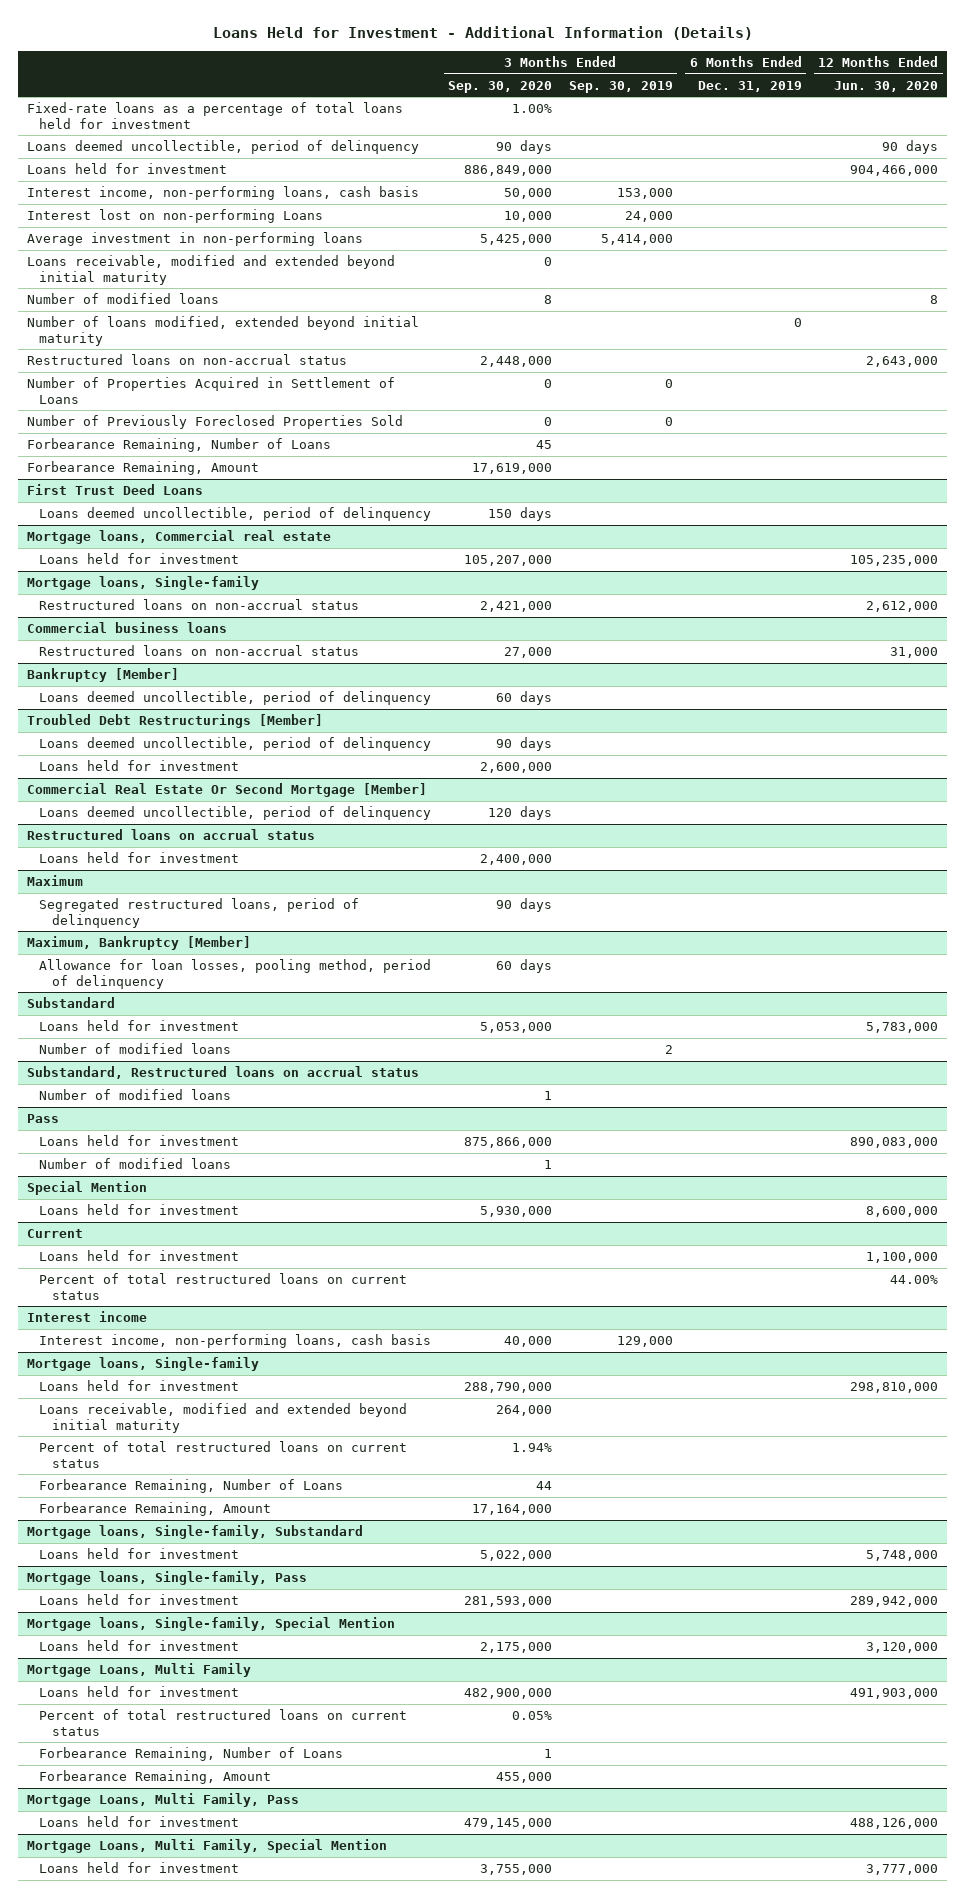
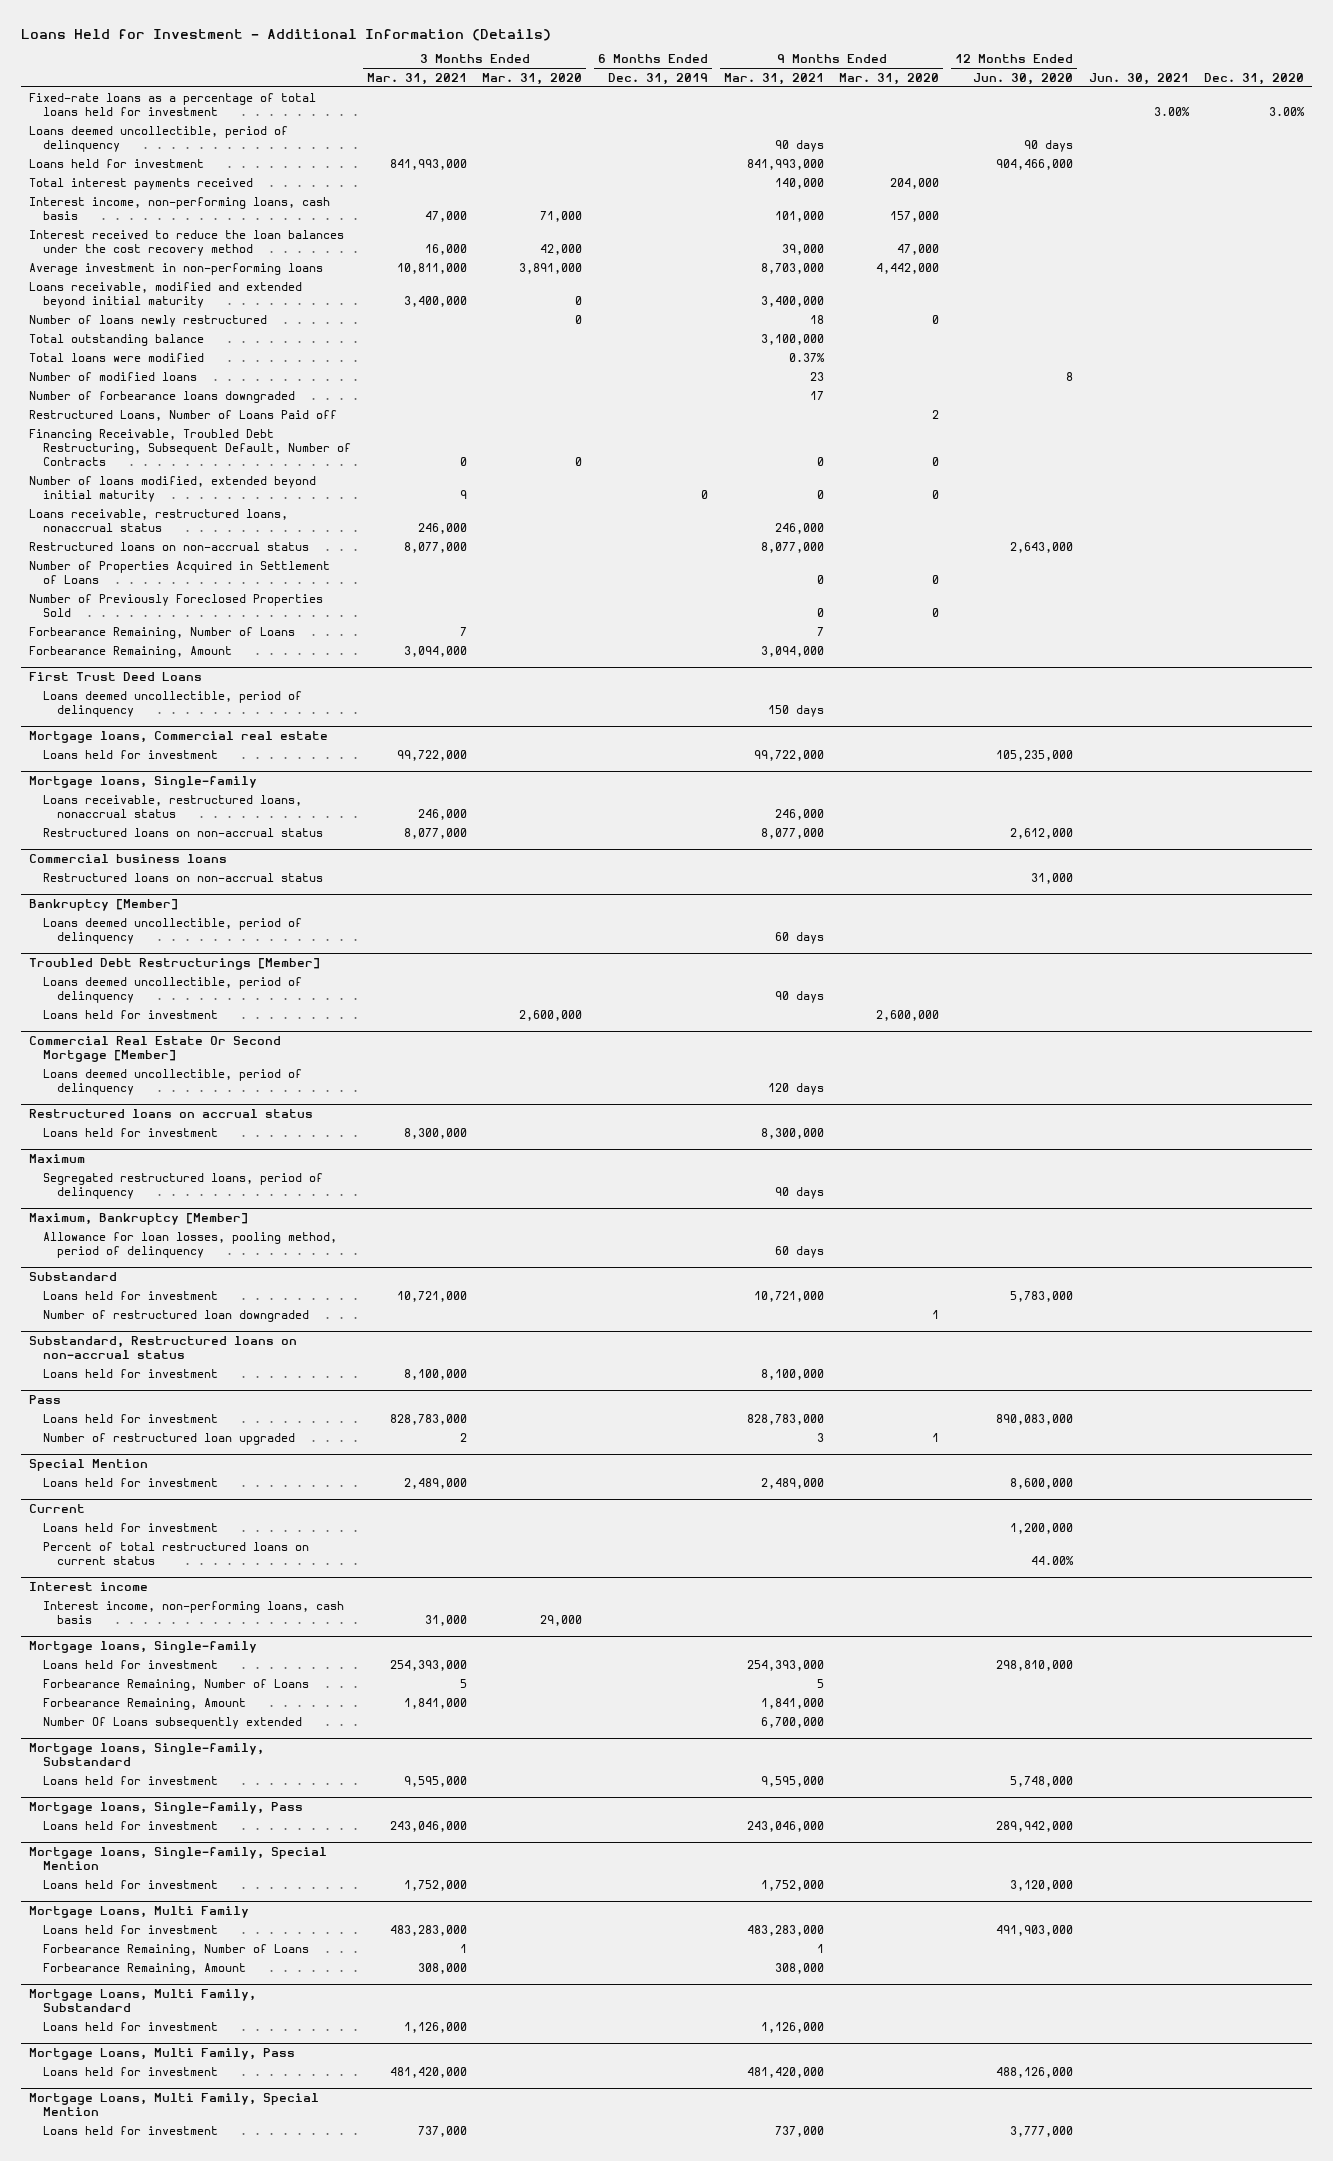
- | 3 Months Ended Sep. 30, 2020 | 3 Months Ended Sep. 30, 2019 | 6 Months Ended Dec. 31, 2019 | 12 Months Ended Jun. 30, 2020
+ | 3 Months Ended Mar. 31, 2021 | 3 Months Ended Mar. 31, 2020 | 6 Months Ended Dec. 31, 2019 | 9 Months Ended Mar. 31, 2021 | 9 Months Ended Mar. 31, 2020 | 12 Months Ended Jun. 30, 2020 | Jun. 30, 2021 | Dec. 31, 2020
+ Total interest payments received | | | | 140,000 | 204,000 | | |
- Interest lost on non-performing Loans | 10,000 | 24,000 | |
+ Interest received to reduce the loan balances under the cost recovery method | 16,000 | 42,000 | | 39,000 | 47,000 | | |
+ Number of loans newly restructured | | 0 | | 18 | 0 | | |
+ Total outstanding balance | | | | 3,100,000 | | | |
+ Total loans were modified | | | | 0.37% | | | |
+ Number of forbearance loans downgraded | | | | 17 | | | |
+ Restructured Loans, Number of Loans Paid off | | | | | 2 | | |
+ Financing Receivable, Troubled Debt Restructuring, Subsequent Default, Number of Contracts | 0 | 0 | | 0 | 0 | | |
+ Loans receivable, restructured loans, nonaccrual status | 246,000 | | | 246,000 | | | |
@ Mortgage loans, Single-family
+ Loans receivable, restructured loans, nonaccrual status | 246,000 | | | 246,000 | | | |
@ Substandard
- Number of modified loans | | 2 | |
- Substandard, Restructured loans on accrual status
- Number of modified loans | 1 | | |
@ Substandard
+ Number of restructured loan downgraded | | | | | 1 | | |
+ Substandard, Restructured loans on non-accrual status
+ Loans held for investment | 8,100,000 | | | 8,100,000 | | | |
@ Pass
- Number of modified loans | 1 | | |
+ Number of restructured loan upgraded | 2 | | | 3 | 1 | | |
@ Current
- Loans held for investment | | | | 1,100,000
+ Loans held for investment | | | | | | 1,200,000 | |
@ Mortgage loans, Single-family
- Loans receivable, modified and extended beyond initial maturity | 264,000 | | |
- Percent of total restructured loans on current status | 1.94% | | |
+ Number Of Loans subsequently extended | | | | 6,700,000 | | | |
@ Mortgage Loans, Multi Family
- Percent of total restructured loans on current status | 0.05% | | |
+ Mortgage Loans, Multi Family, Substandard
+ Loans held for investment | 1,126,000 | | | 1,126,000 | | | |

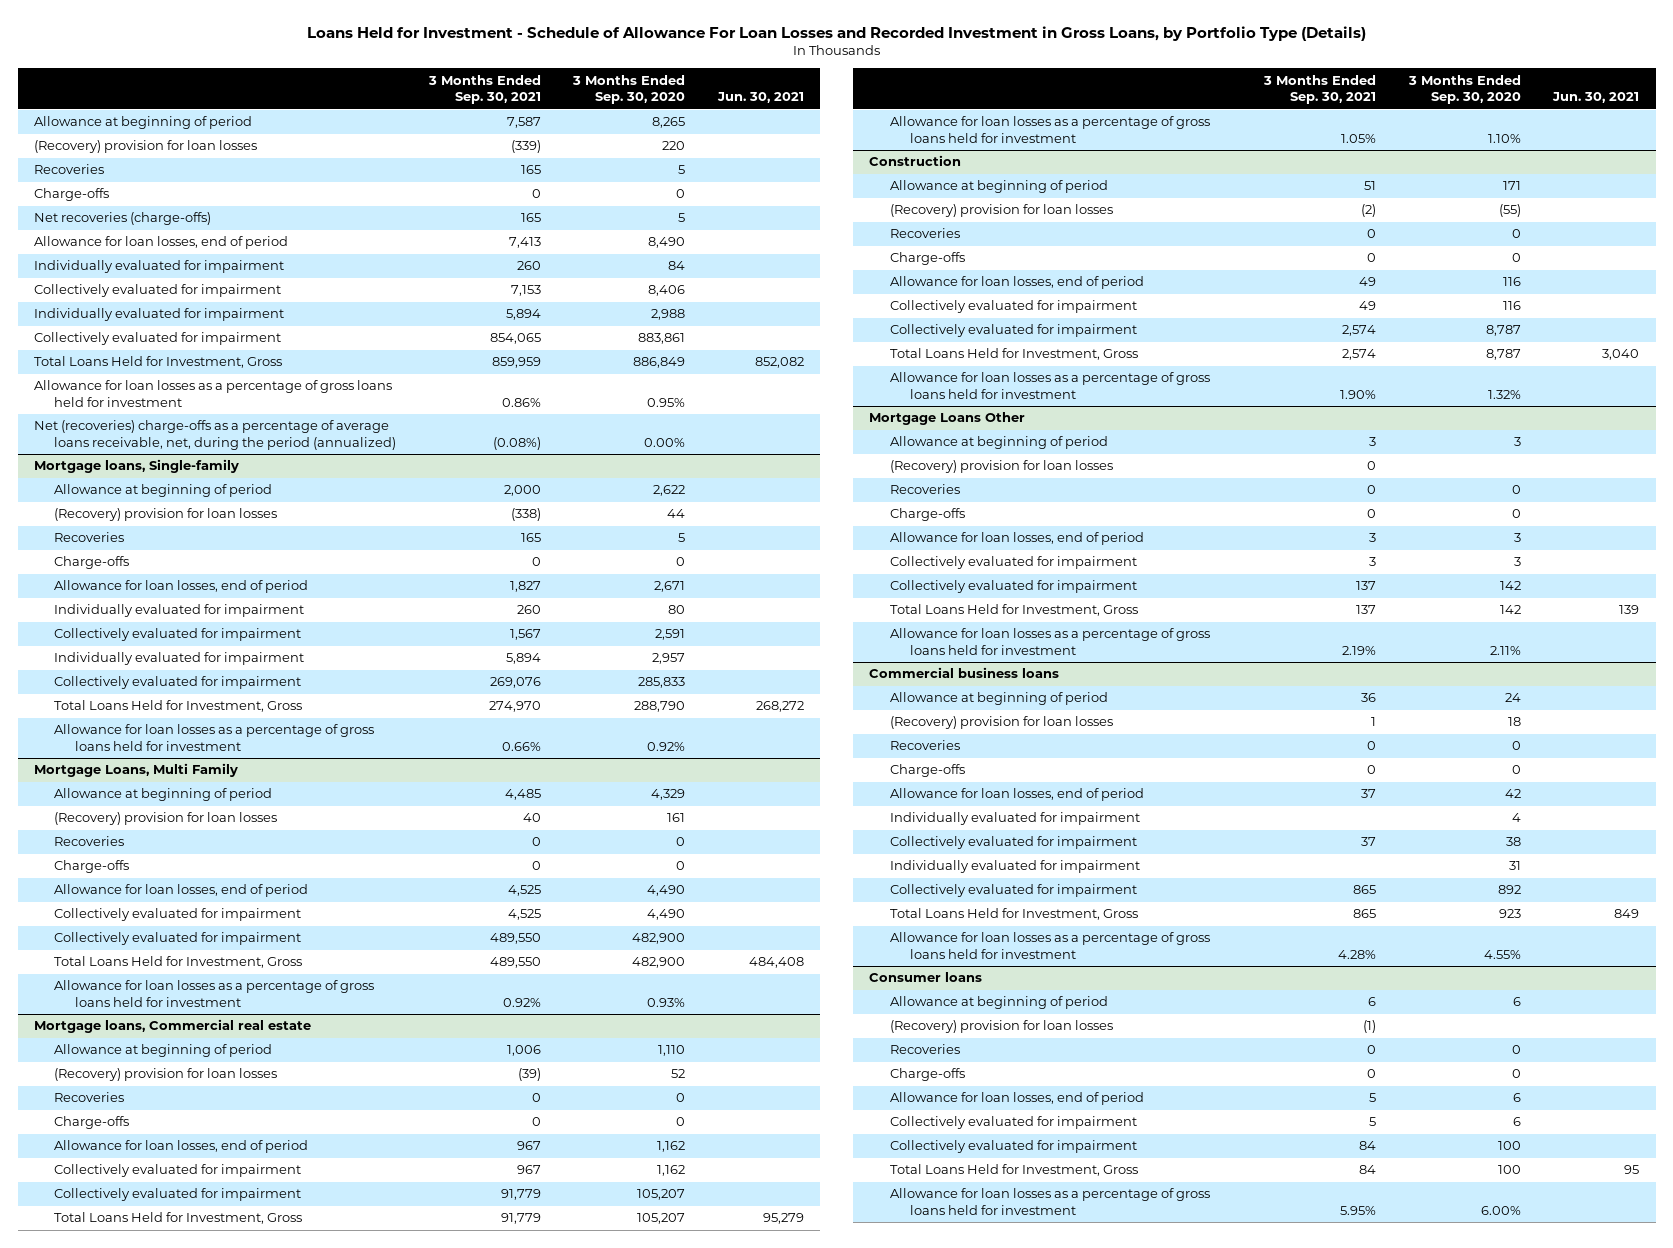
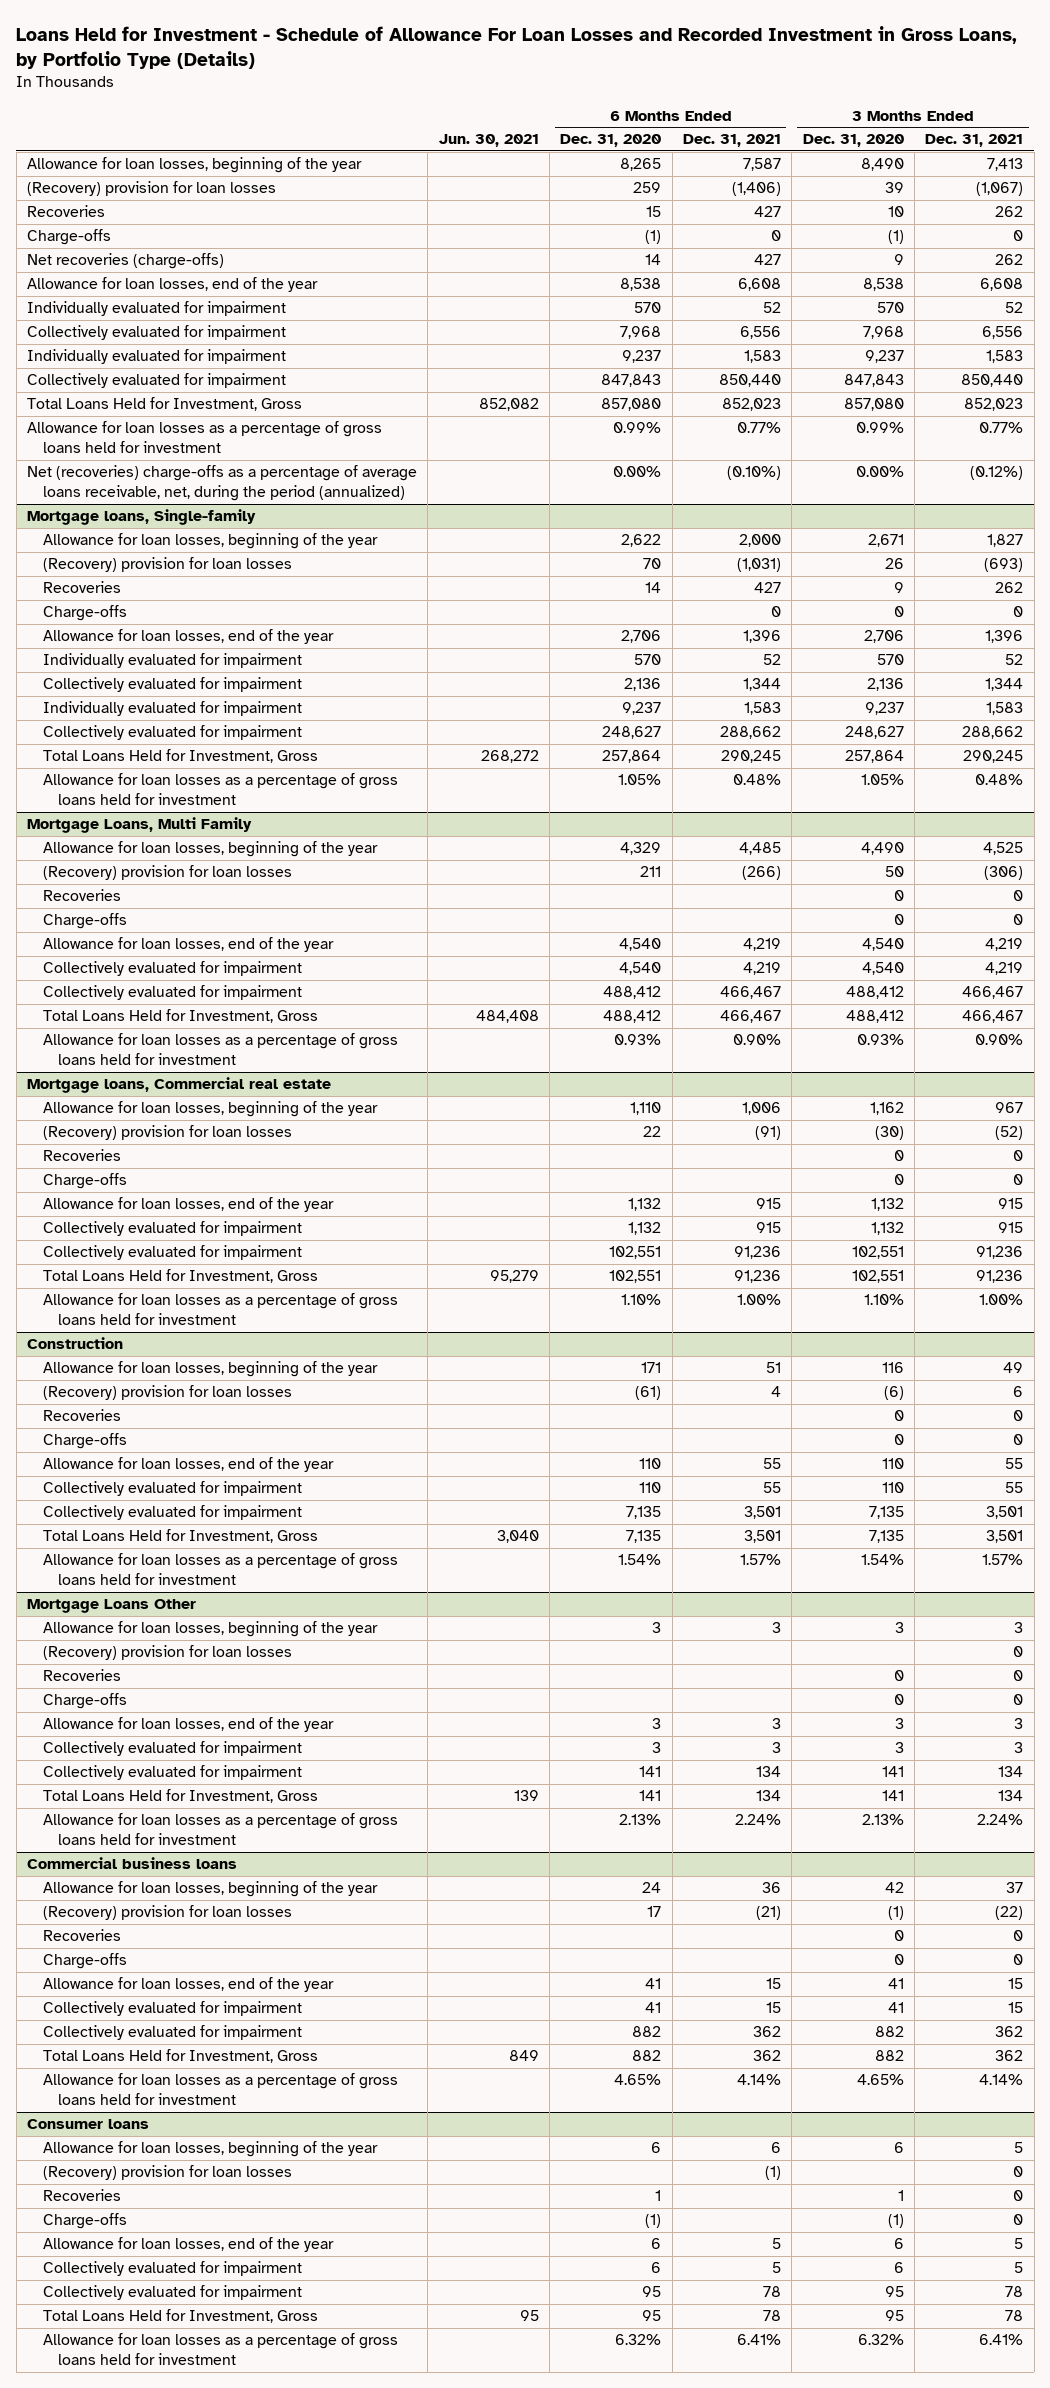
- | 3 Months Ended Sep. 30, 2021 | 3 Months Ended Sep. 30, 2020 | Jun. 30, 2021
+ | Jun. 30, 2021 | 6 Months Ended Dec. 31, 2020 | 6 Months Ended Dec. 31, 2021 | 3 Months Ended Dec. 31, 2020 | 3 Months Ended Dec. 31, 2021
- Allowance at beginning of period | 7,587 | 8,265 |
+ Allowance for loan losses, beginning of the year | | 8,265 | 7,587 | 8,490 | 7,413
- Allowance for loan losses, end of period | 7,413 | 8,490 |
+ Allowance for loan losses, end of the year | | 8,538 | 6,608 | 8,538 | 6,608
@ Mortgage loans, Single-family
- Allowance at beginning of period | 2,000 | 2,622 |
+ Allowance for loan losses, beginning of the year | | 2,622 | 2,000 | 2,671 | 1,827
- Allowance for loan losses, end of period | 1,827 | 2,671 |
+ Allowance for loan losses, end of the year | | 2,706 | 1,396 | 2,706 | 1,396
@ Mortgage Loans, Multi Family
- Allowance at beginning of period | 4,485 | 4,329 |
+ Allowance for loan losses, beginning of the year | | 4,329 | 4,485 | 4,490 | 4,525
- Allowance for loan losses, end of period | 4,525 | 4,490 |
+ Allowance for loan losses, end of the year | | 4,540 | 4,219 | 4,540 | 4,219
@ Mortgage loans, Commercial real estate
- Allowance at beginning of period | 1,006 | 1,110 |
+ Allowance for loan losses, beginning of the year | | 1,110 | 1,006 | 1,162 | 967
- Allowance for loan losses, end of period | 967 | 1,162 |
+ Allowance for loan losses, end of the year | | 1,132 | 915 | 1,132 | 915
@ Construction
- Allowance at beginning of period | 51 | 171 |
+ Allowance for loan losses, beginning of the year | | 171 | 51 | 116 | 49
- Allowance for loan losses, end of period | 49 | 116 |
+ Allowance for loan losses, end of the year | | 110 | 55 | 110 | 55
@ Mortgage Loans Other
- Allowance at beginning of period | 3 | 3 |
+ Allowance for loan losses, beginning of the year | | 3 | 3 | 3 | 3
- Allowance for loan losses, end of period | 3 | 3 |
+ Allowance for loan losses, end of the year | | 3 | 3 | 3 | 3
@ Commercial business loans
- Allowance at beginning of period | 36 | 24 |
+ Allowance for loan losses, beginning of the year | | 24 | 36 | 42 | 37
- Allowance for loan losses, end of period | 37 | 42 |
- Individually evaluated for impairment | | 4 |
+ Allowance for loan losses, end of the year | | 41 | 15 | 41 | 15
- Individually evaluated for impairment | | 31 |
@ Consumer loans
- Allowance at beginning of period | 6 | 6 |
+ Allowance for loan losses, beginning of the year | | 6 | 6 | 6 | 5
- Allowance for loan losses, end of period | 5 | 6 |
+ Allowance for loan losses, end of the year | | 6 | 5 | 6 | 5

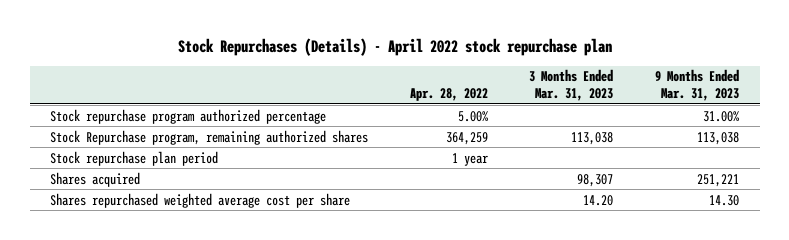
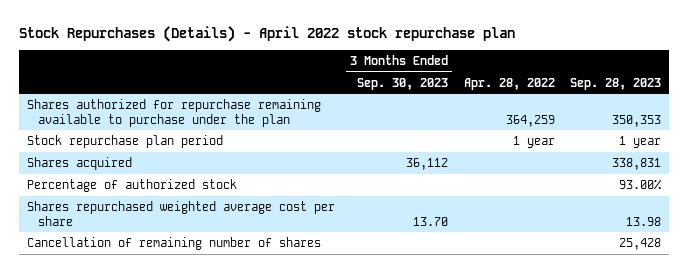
- | Apr. 28, 2022 | 3 Months Ended Mar. 31, 2023 | 9 Months Ended Mar. 31, 2023
+ | 3 Months Ended Sep. 30, 2023 | Apr. 28, 2022 | Sep. 28, 2023
- Stock repurchase program authorized percentage | 5.00% | | 31.00%
- Stock Repurchase program, remaining authorized shares | 364,259 | 113,038 | 113,038
+ Shares authorized for repurchase remaining available to purchase under the plan | | 364,259 | 350,353
+ Percentage of authorized stock | | | 93.00%
+ Cancellation of remaining number of shares | | | 25,428

